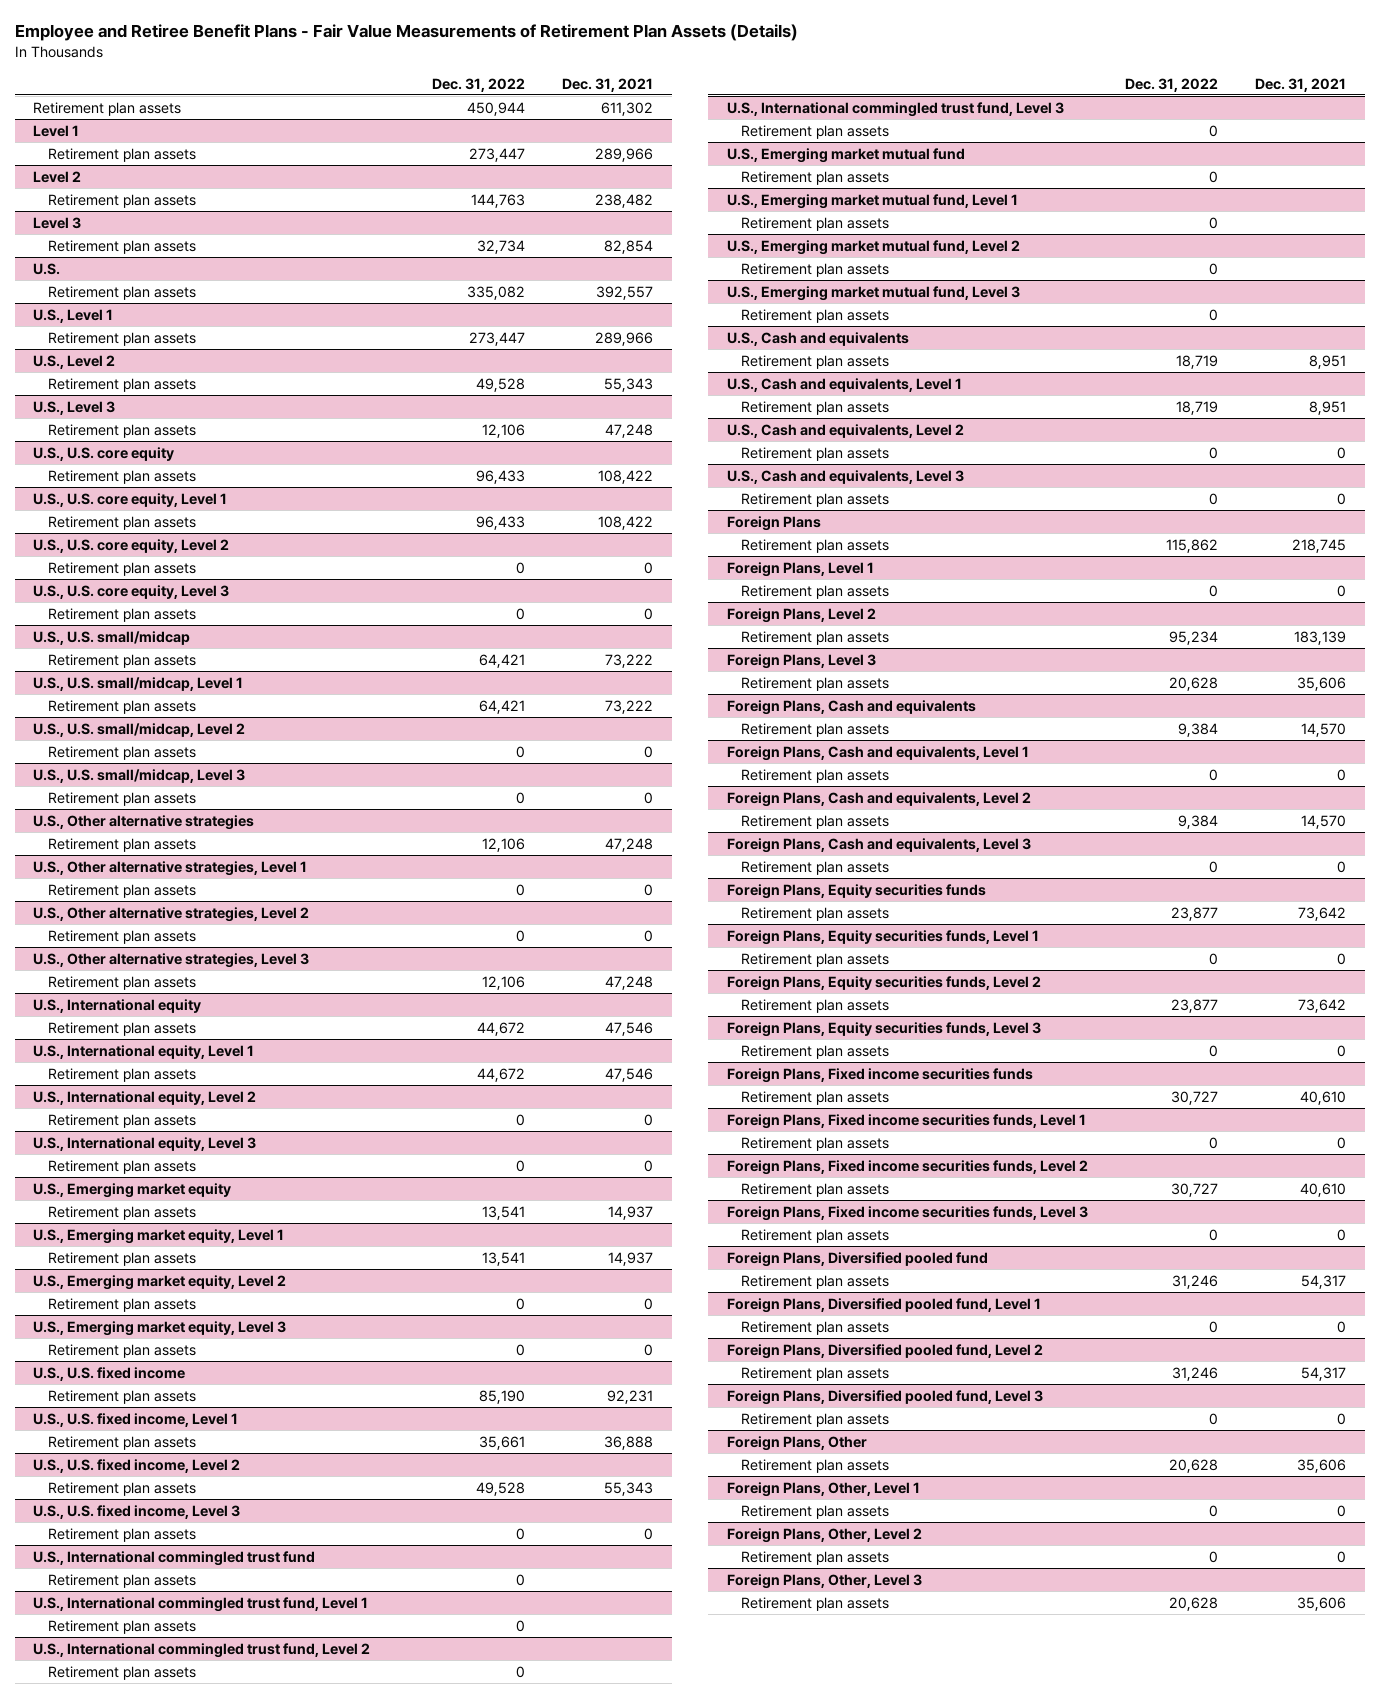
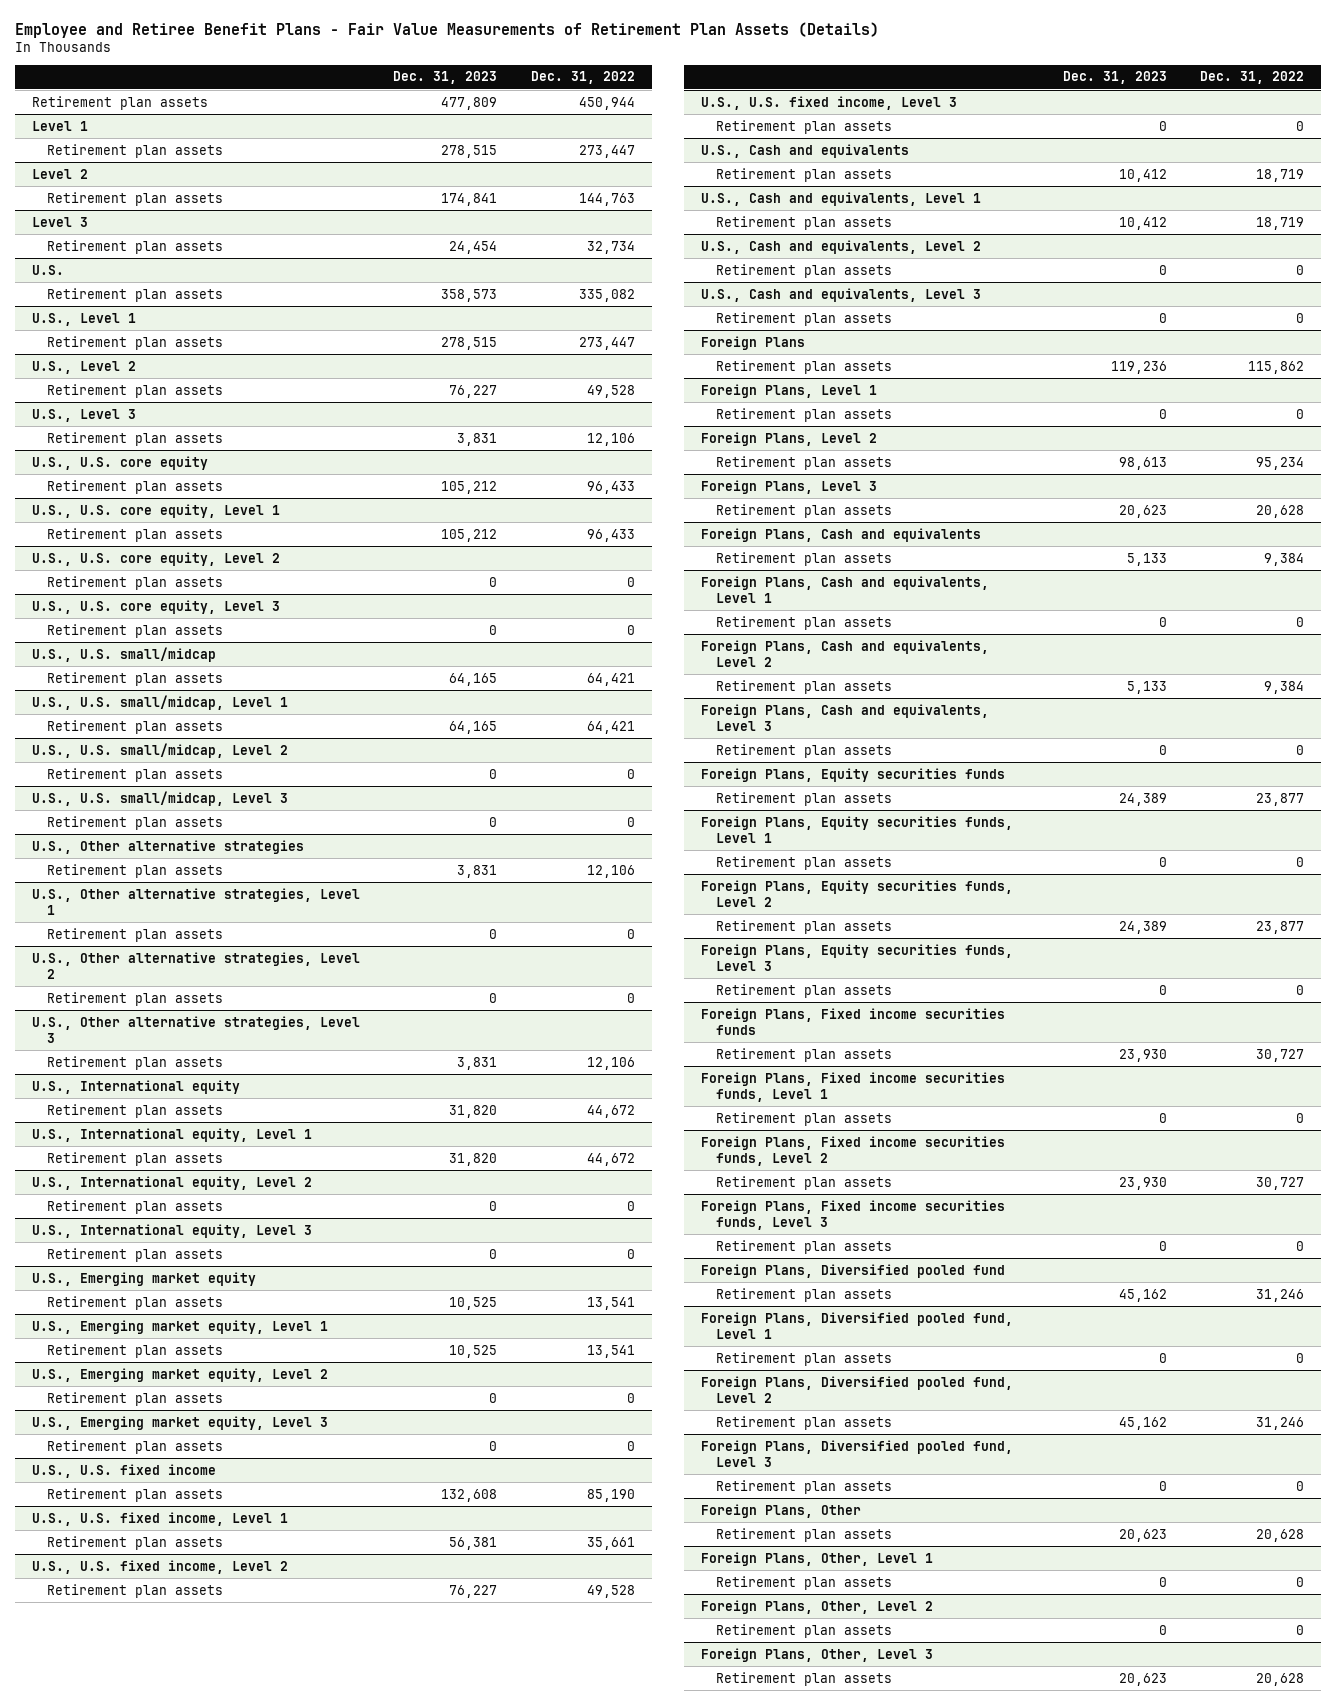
- | Dec. 31, 2022 | Dec. 31, 2021
+ | Dec. 31, 2023 | Dec. 31, 2022
- U.S., International commingled trust fund
- Retirement plan assets | 0 |
- U.S., International commingled trust fund, Level 1
- Retirement plan assets | 0 |
- U.S., International commingled trust fund, Level 2
- Retirement plan assets | 0 |
- U.S., International commingled trust fund, Level 3
- Retirement plan assets | 0 |
- U.S., Emerging market mutual fund
- Retirement plan assets | 0 |
- U.S., Emerging market mutual fund, Level 1
- Retirement plan assets | 0 |
- U.S., Emerging market mutual fund, Level 2
- Retirement plan assets | 0 |
- U.S., Emerging market mutual fund, Level 3
- Retirement plan assets | 0 |

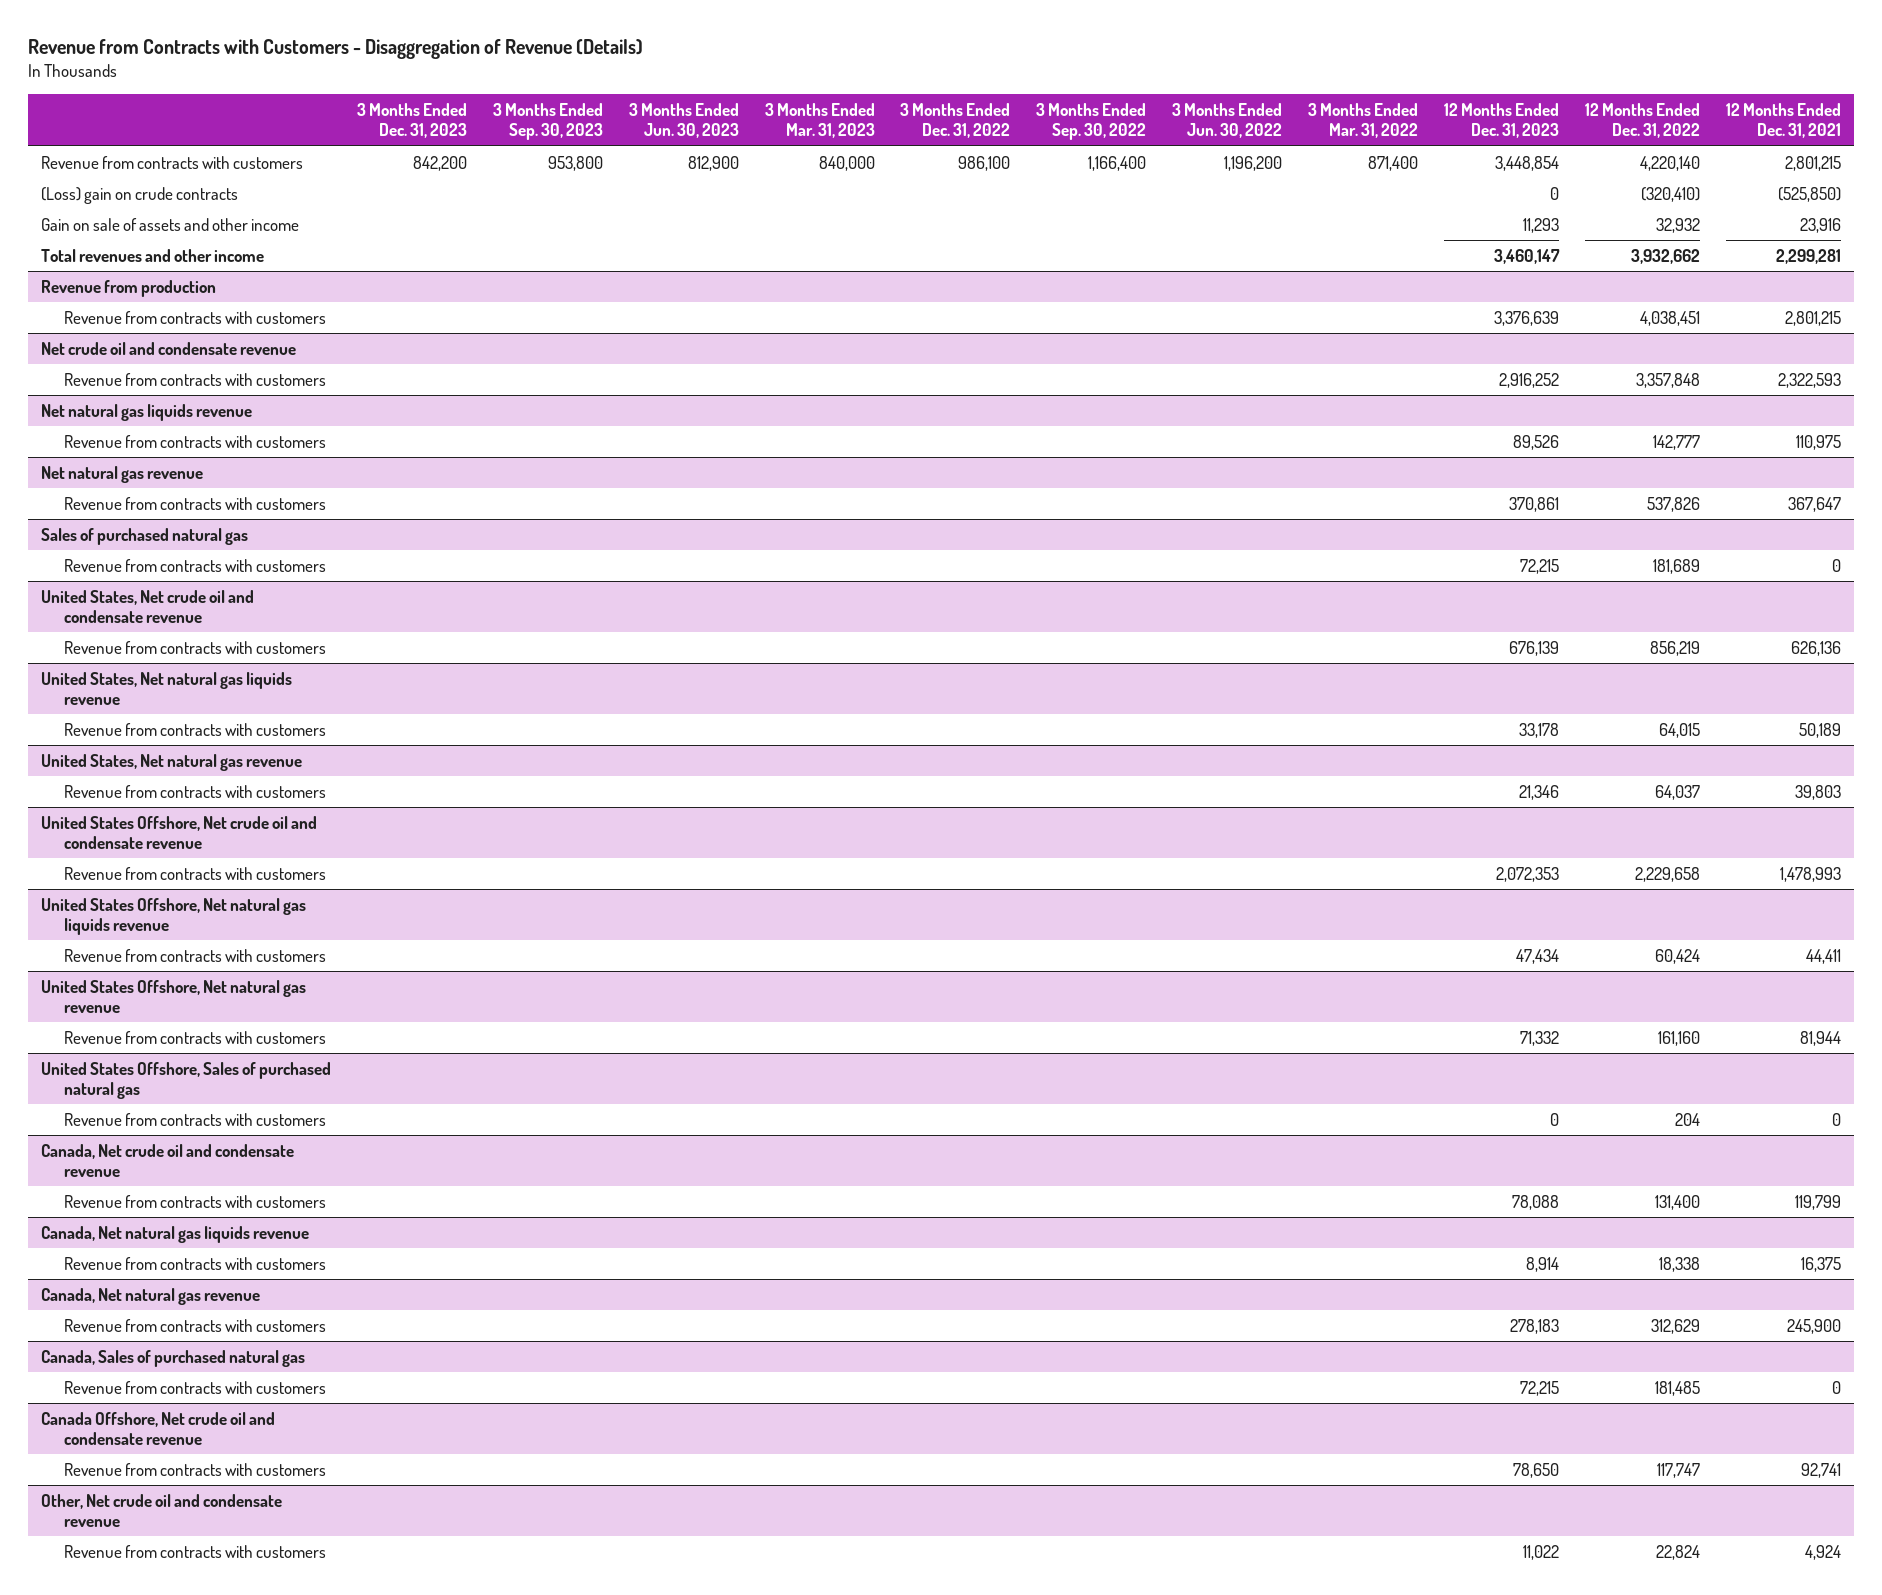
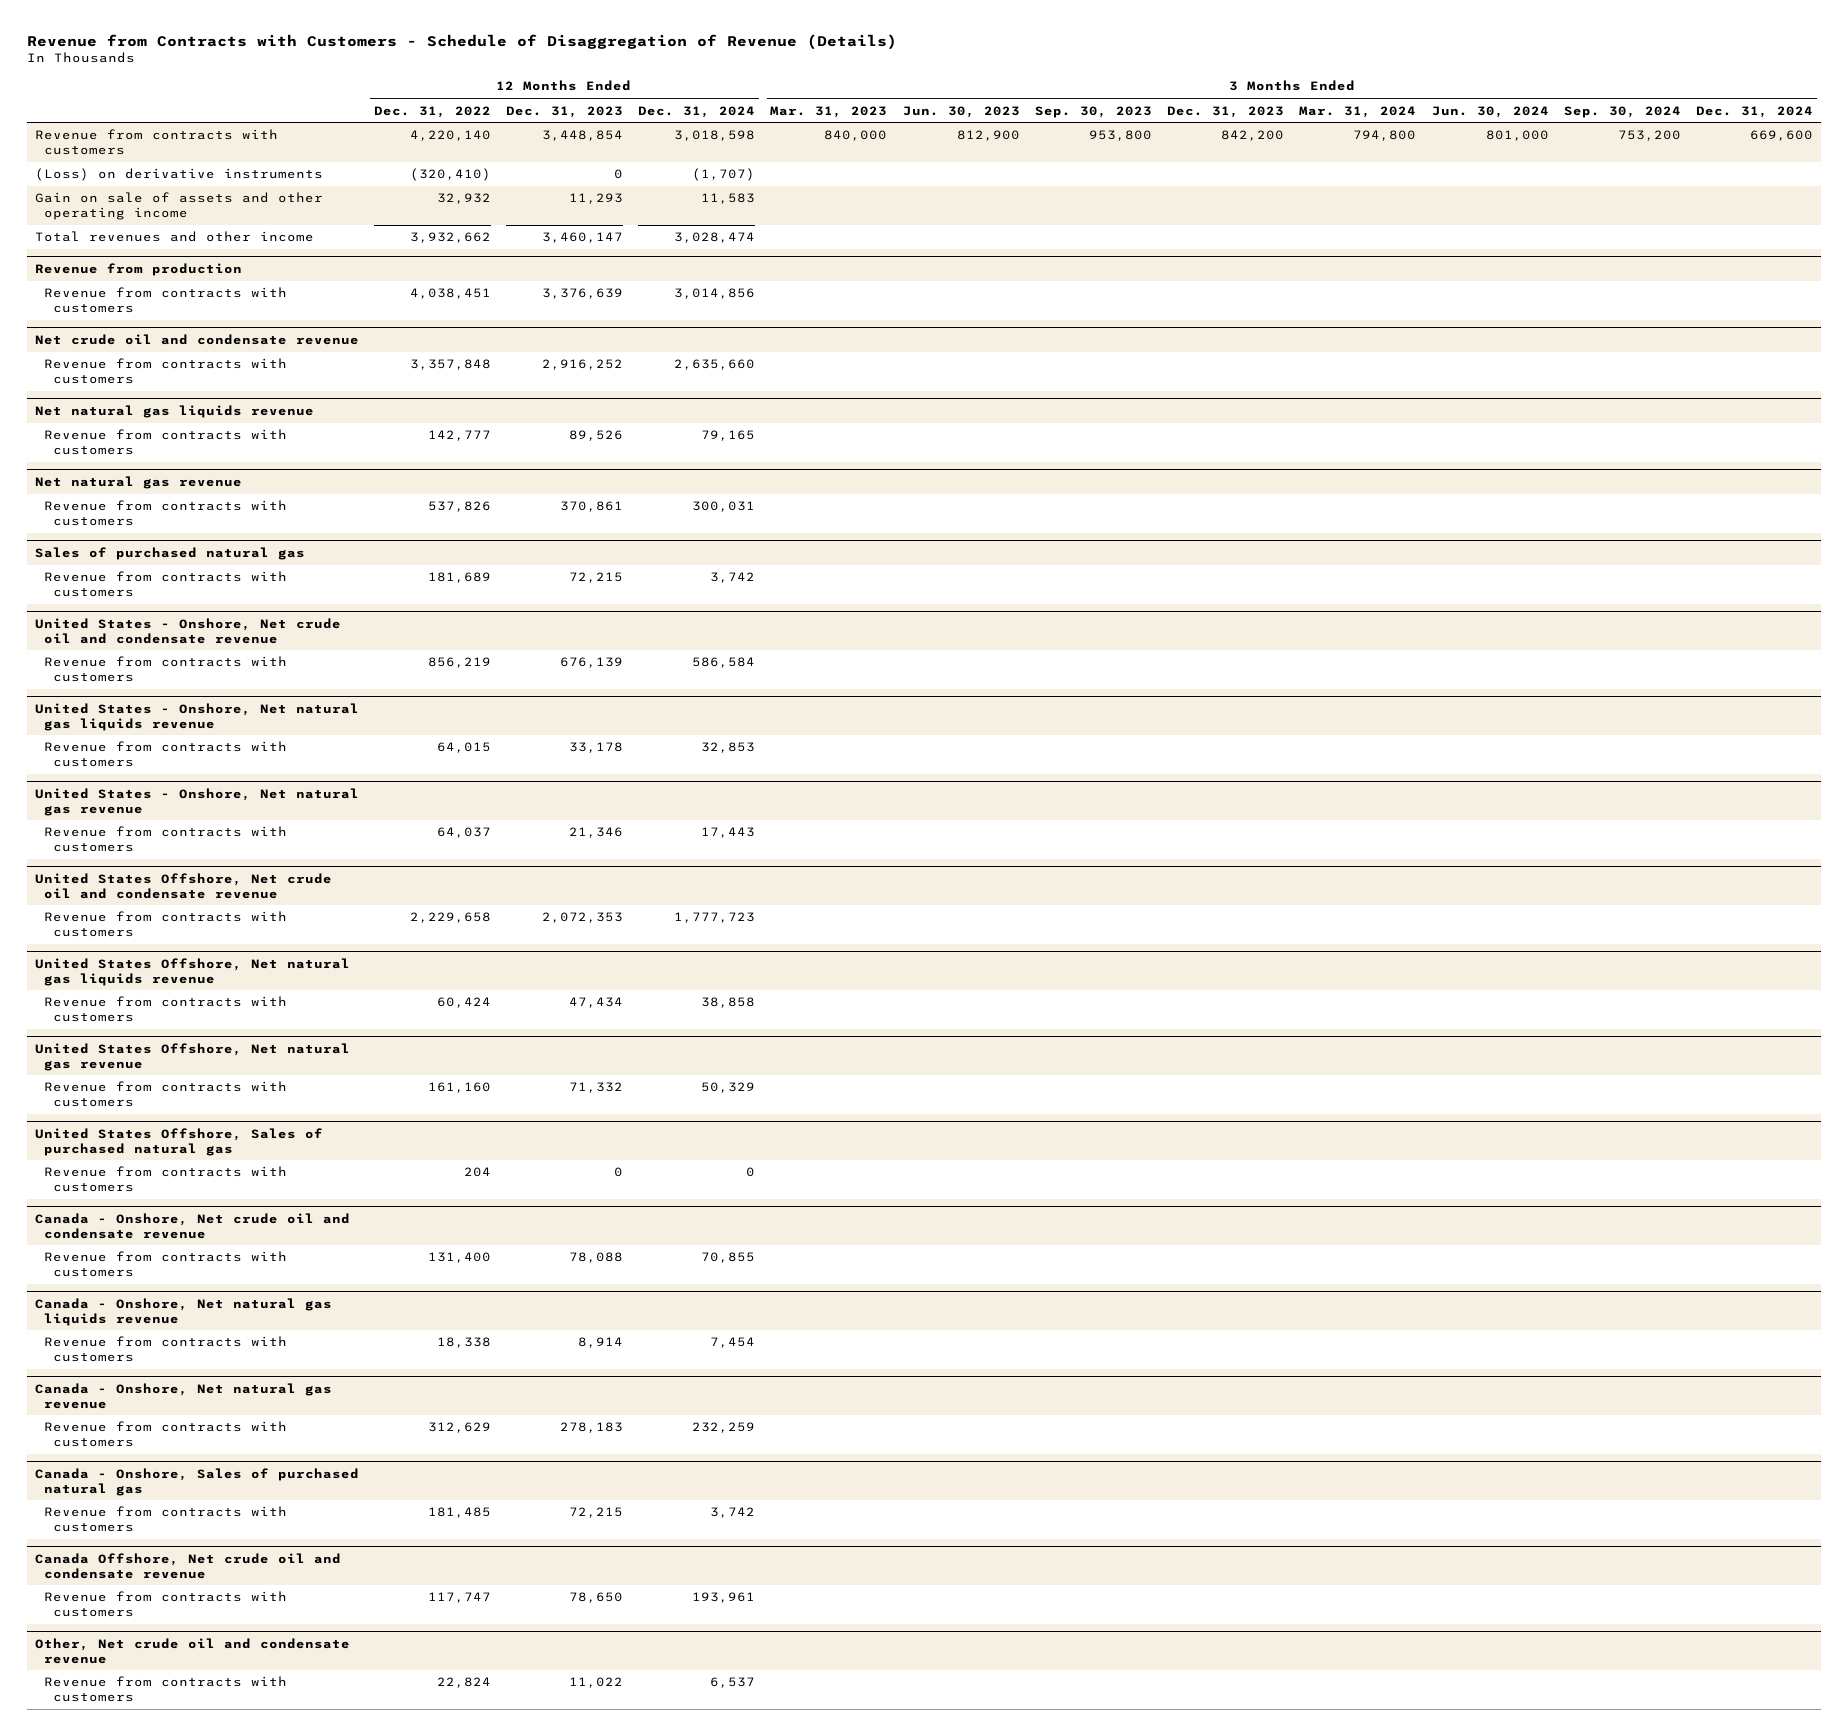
- Revenue from Contracts with Customers - Disaggregation of Revenue (Details)
+ Revenue from Contracts with Customers - Schedule of Disaggregation of Revenue (Details)
- | 3 Months Ended Dec. 31, 2023 | 3 Months Ended Sep. 30, 2023 | 3 Months Ended Jun. 30, 2023 | 3 Months Ended Mar. 31, 2023 | 3 Months Ended Dec. 31, 2022 | 3 Months Ended Sep. 30, 2022 | 3 Months Ended Jun. 30, 2022 | 3 Months Ended Mar. 31, 2022 | 12 Months Ended Dec. 31, 2023 | 12 Months Ended Dec. 31, 2022 | 12 Months Ended Dec. 31, 2021
+ | 12 Months Ended Dec. 31, 2022 | 12 Months Ended Dec. 31, 2023 | 12 Months Ended Dec. 31, 2024 | 3 Months Ended Mar. 31, 2023 | 3 Months Ended Jun. 30, 2023 | 3 Months Ended Sep. 30, 2023 | 3 Months Ended Dec. 31, 2023 | 3 Months Ended Mar. 31, 2024 | 3 Months Ended Jun. 30, 2024 | 3 Months Ended Sep. 30, 2024 | 3 Months Ended Dec. 31, 2024
- (Loss) gain on crude contracts | | | | | | | | | 0 | (320,410) | (525,850)
- Gain on sale of assets and other income | | | | | | | | | 11,293 | 32,932 | 23,916
+ (Loss) on derivative instruments | (320,410) | 0 | (1,707) | | | | | | | |
+ Gain on sale of assets and other operating income | 32,932 | 11,293 | 11,583 | | | | | | | |
- United States, Net crude oil and condensate revenue
+ United States - Onshore, Net crude oil and condensate revenue
- United States, Net natural gas liquids revenue
+ United States - Onshore, Net natural gas liquids revenue
- United States, Net natural gas revenue
+ United States - Onshore, Net natural gas revenue
- Canada, Net crude oil and condensate revenue
+ Canada - Onshore, Net crude oil and condensate revenue
- Canada, Net natural gas liquids revenue
+ Canada - Onshore, Net natural gas liquids revenue
- Canada, Net natural gas revenue
+ Canada - Onshore, Net natural gas revenue
- Canada, Sales of purchased natural gas
+ Canada - Onshore, Sales of purchased natural gas

